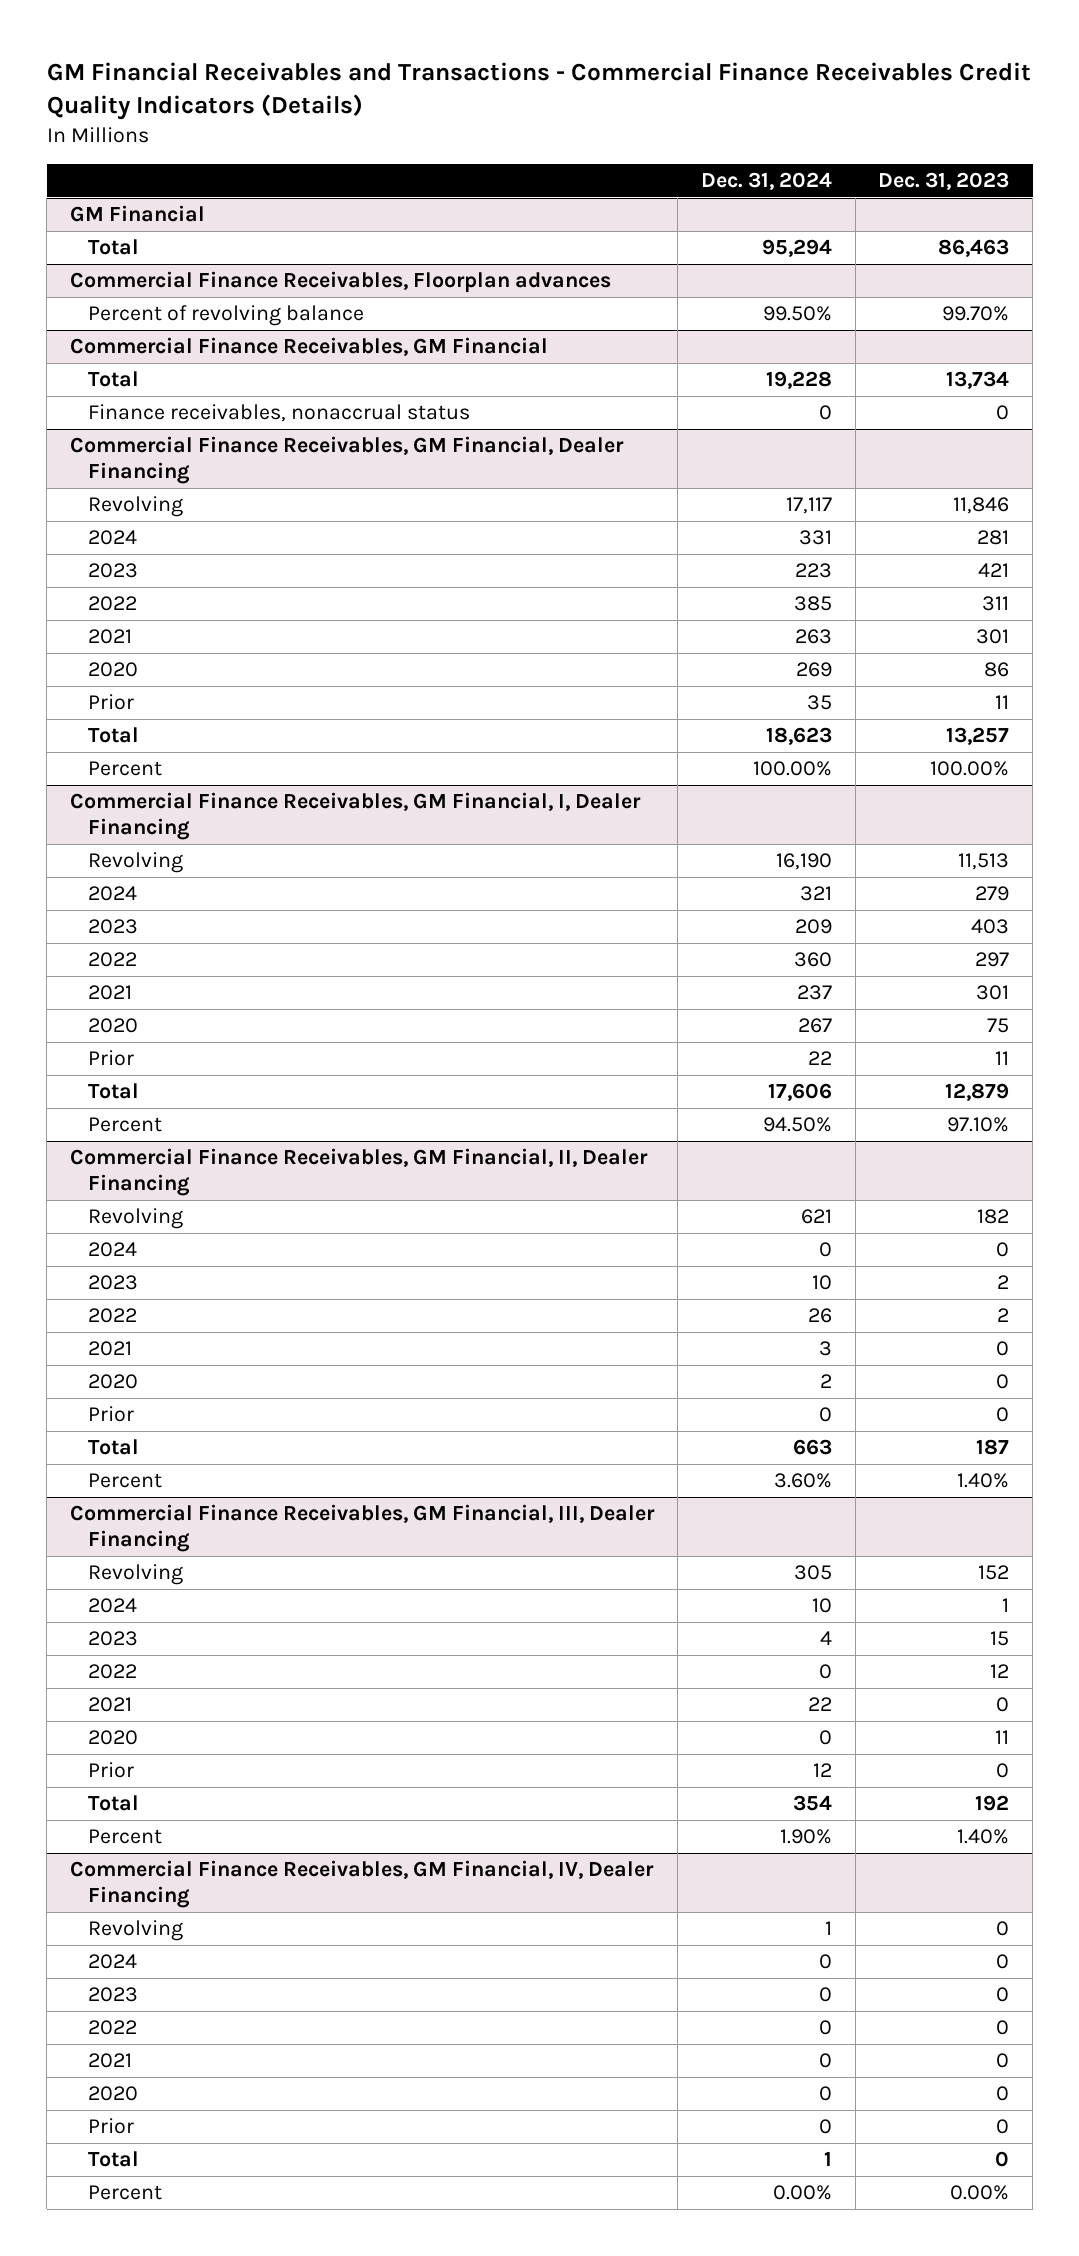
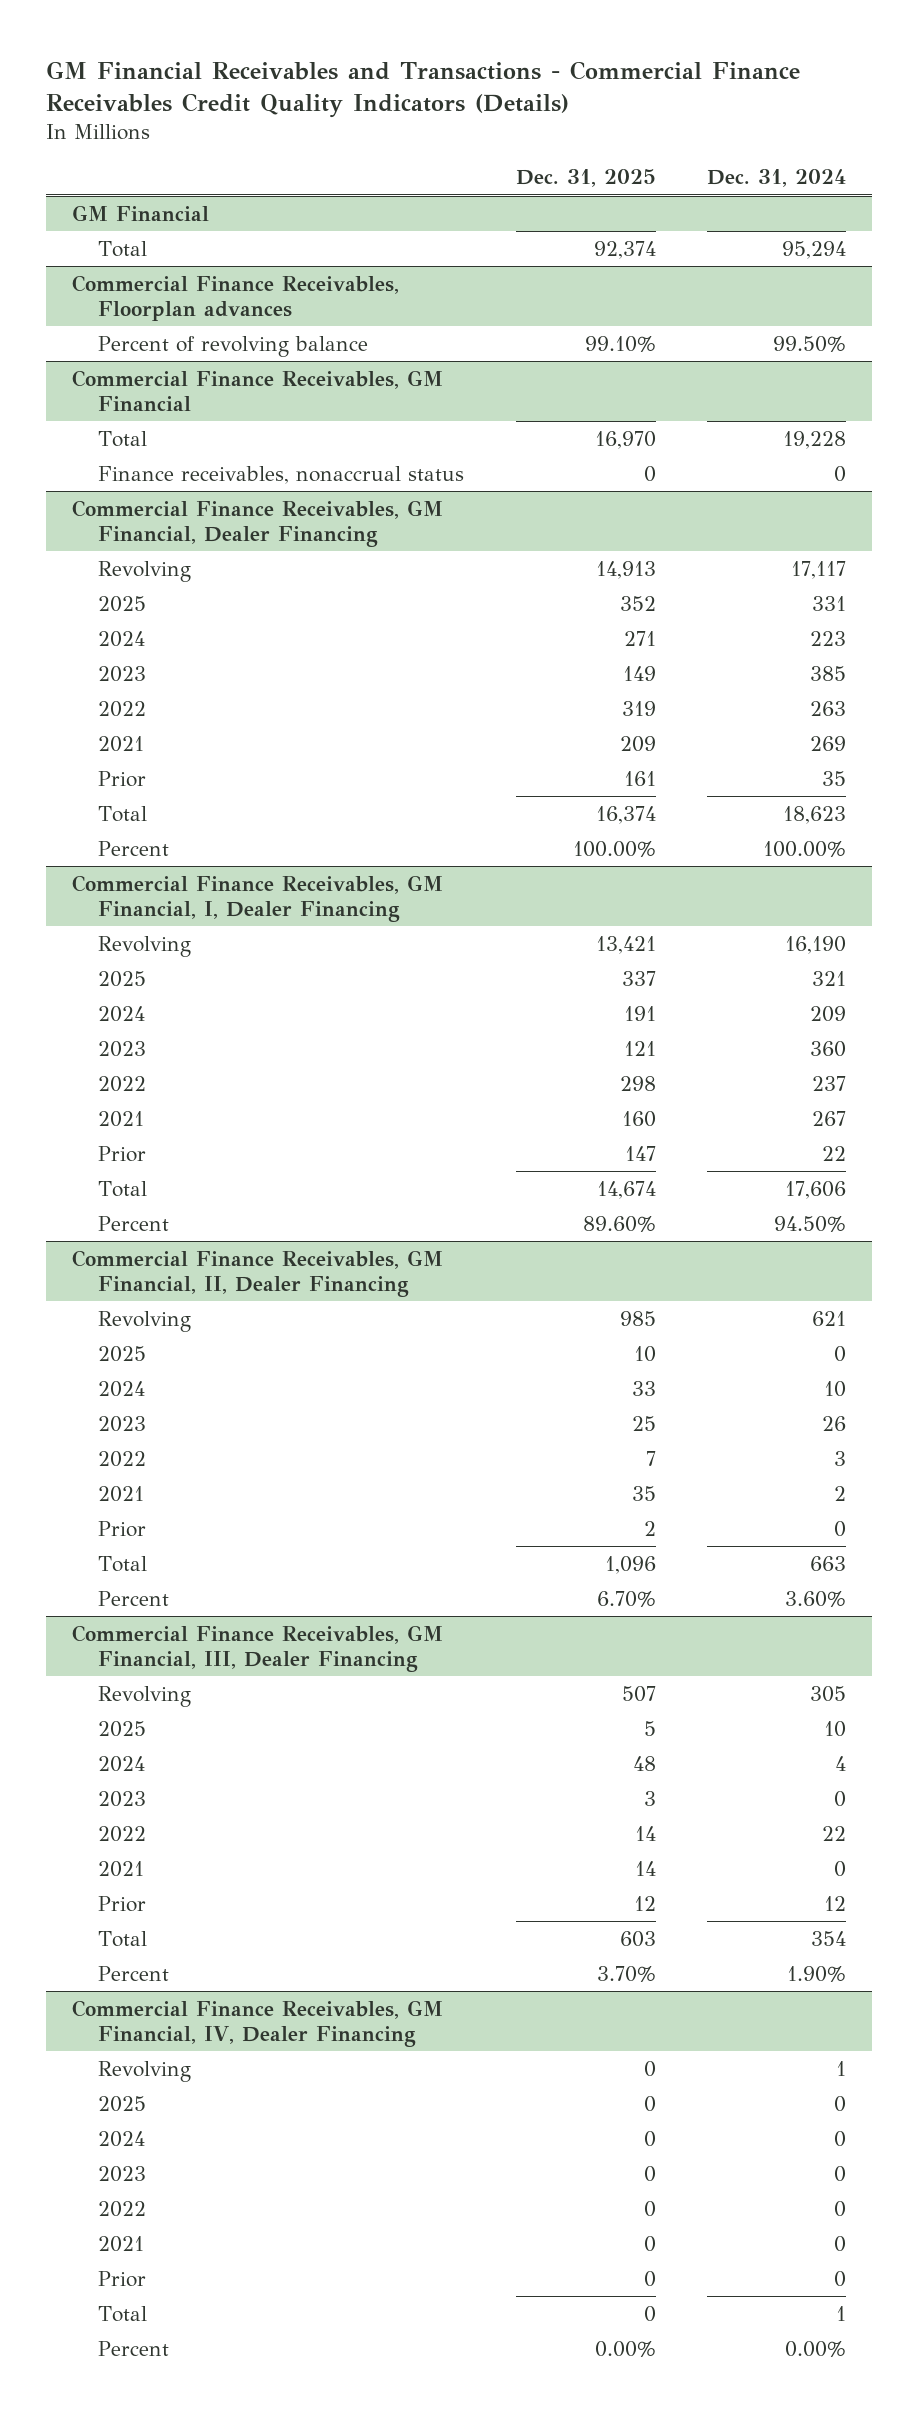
- | Dec. 31, 2024 | Dec. 31, 2023
+ | Dec. 31, 2025 | Dec. 31, 2024
@ Commercial Finance Receivables, GM Financial, Dealer Financing
- 2024 | 331 | 281
- 2023 | 223 | 421
- 2022 | 385 | 311
- 2021 | 263 | 301
- 2020 | 269 | 86
+ 2025 | 352 | 331
+ 2024 | 271 | 223
+ 2023 | 149 | 385
+ 2022 | 319 | 263
+ 2021 | 209 | 269
@ Commercial Finance Receivables, GM Financial, I, Dealer Financing
- 2024 | 321 | 279
- 2023 | 209 | 403
- 2022 | 360 | 297
- 2021 | 237 | 301
- 2020 | 267 | 75
+ 2025 | 337 | 321
+ 2024 | 191 | 209
+ 2023 | 121 | 360
+ 2022 | 298 | 237
+ 2021 | 160 | 267
@ Commercial Finance Receivables, GM Financial, II, Dealer Financing
- 2024 | 0 | 0
- 2023 | 10 | 2
- 2022 | 26 | 2
- 2021 | 3 | 0
- 2020 | 2 | 0
+ 2025 | 10 | 0
+ 2024 | 33 | 10
+ 2023 | 25 | 26
+ 2022 | 7 | 3
+ 2021 | 35 | 2
@ Commercial Finance Receivables, GM Financial, III, Dealer Financing
- 2024 | 10 | 1
- 2023 | 4 | 15
- 2022 | 0 | 12
- 2021 | 22 | 0
- 2020 | 0 | 11
+ 2025 | 5 | 10
+ 2024 | 48 | 4
+ 2023 | 3 | 0
+ 2022 | 14 | 22
+ 2021 | 14 | 0
@ Commercial Finance Receivables, GM Financial, IV, Dealer Financing
+ 2025 | 0 | 0
- 2020 | 0 | 0

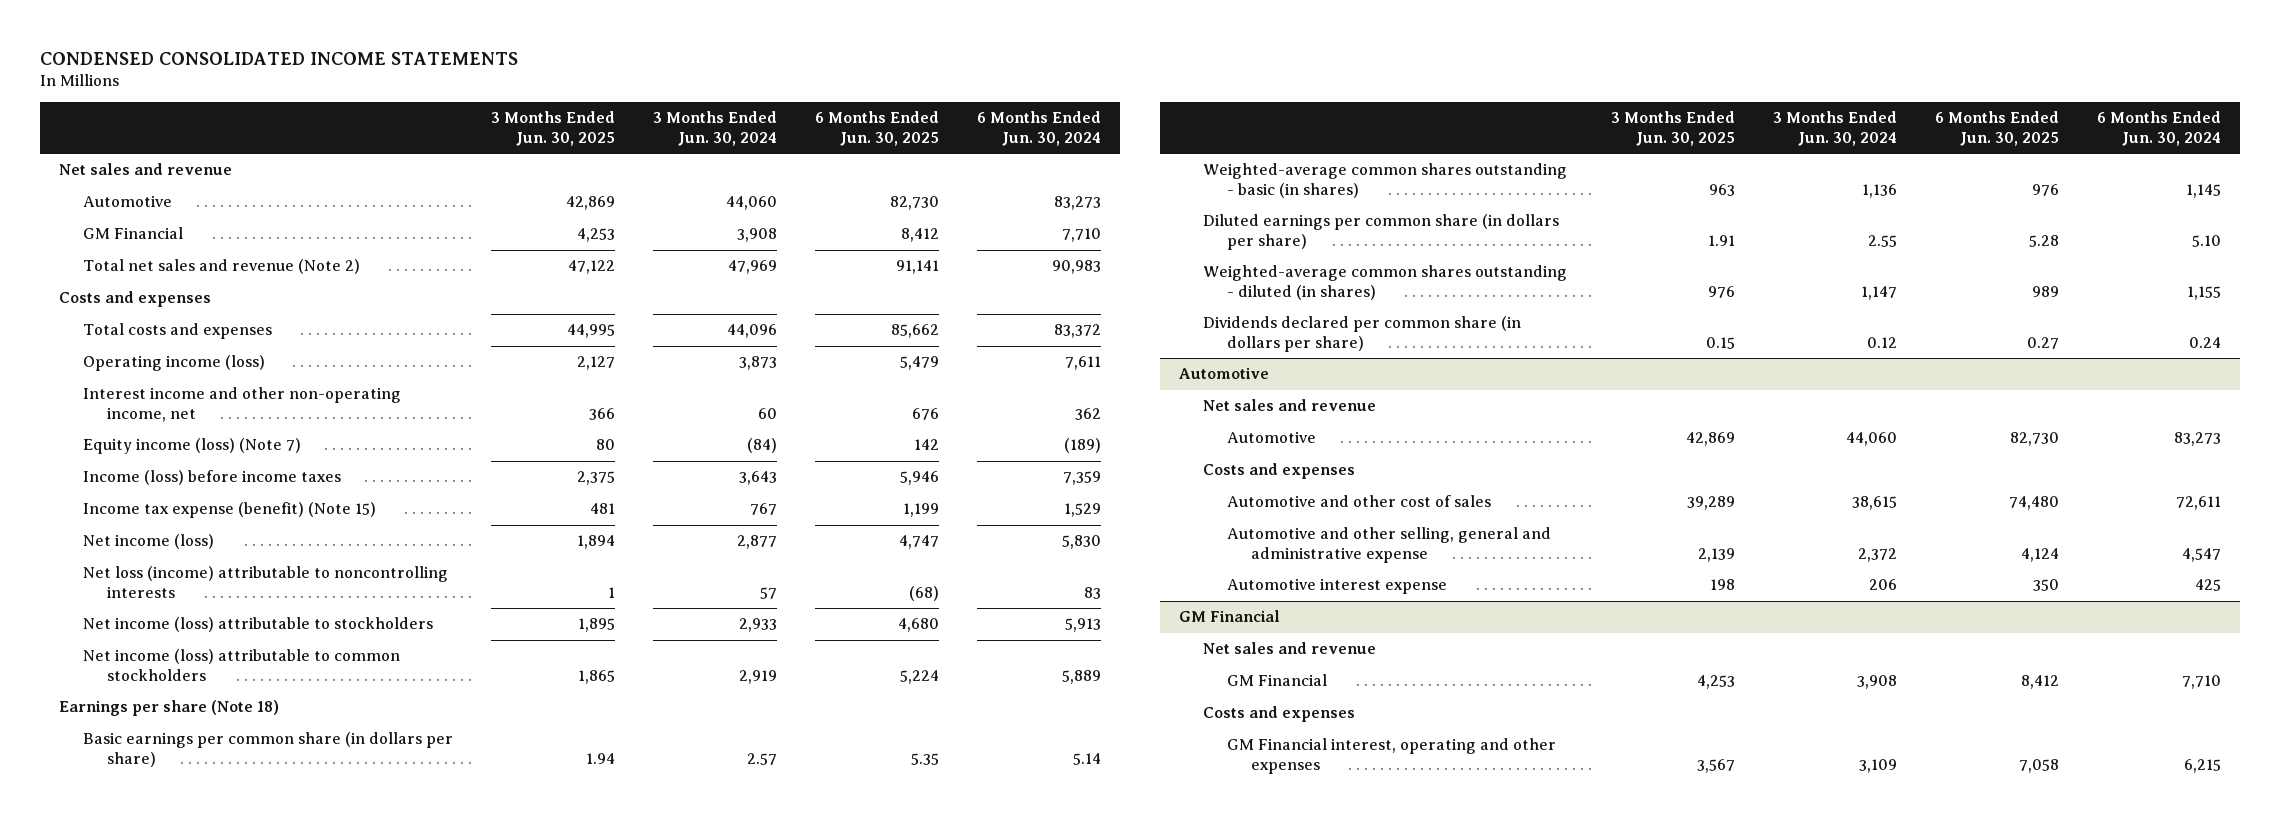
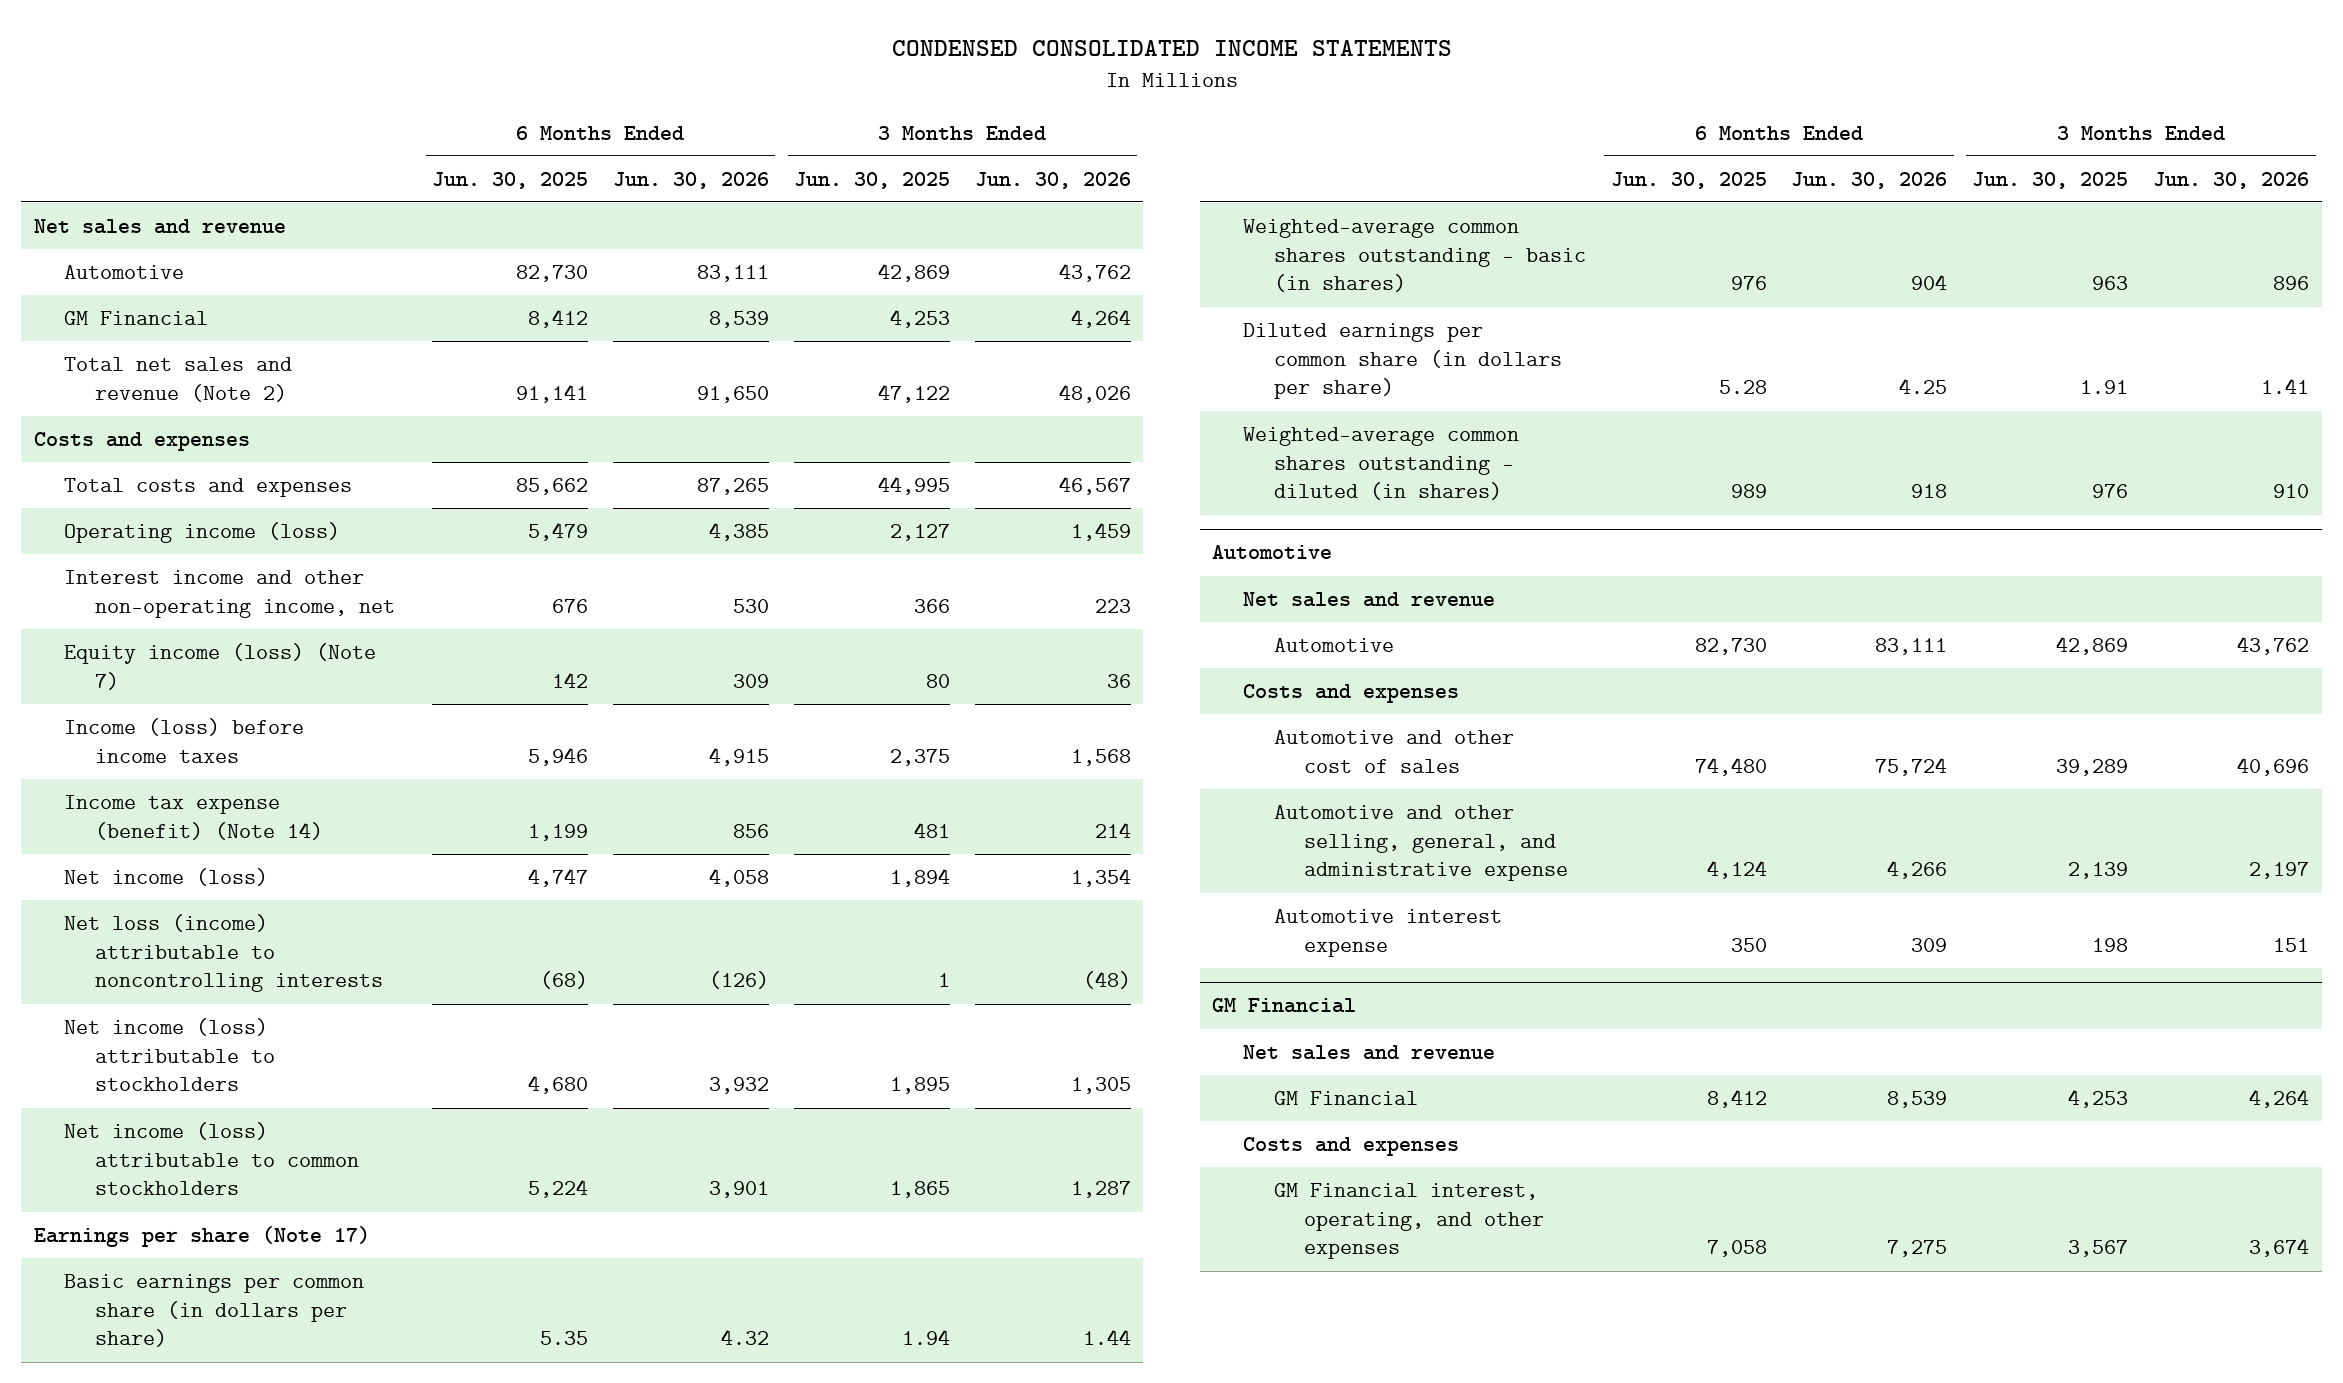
- | 3 Months Ended Jun. 30, 2025 | 3 Months Ended Jun. 30, 2024 | 6 Months Ended Jun. 30, 2025 | 6 Months Ended Jun. 30, 2024
+ | 6 Months Ended Jun. 30, 2025 | 6 Months Ended Jun. 30, 2026 | 3 Months Ended Jun. 30, 2025 | 3 Months Ended Jun. 30, 2026
- Income tax expense (benefit) (Note 15) | 481 | 767 | 1,199 | 1,529
+ Income tax expense (benefit) (Note 14) | 1,199 | 856 | 481 | 214
- Earnings per share (Note 18)
+ Earnings per share (Note 17)
- Dividends declared per common share (in dollars per share) | 0.15 | 0.12 | 0.27 | 0.24
@ Automotive
- Automotive and other selling, general and administrative expense | 2,139 | 2,372 | 4,124 | 4,547
+ Automotive and other selling, general, and administrative expense | 4,124 | 4,266 | 2,139 | 2,197
@ GM Financial
- GM Financial interest, operating and other expenses | 3,567 | 3,109 | 7,058 | 6,215
+ GM Financial interest, operating, and other expenses | 7,058 | 7,275 | 3,567 | 3,674

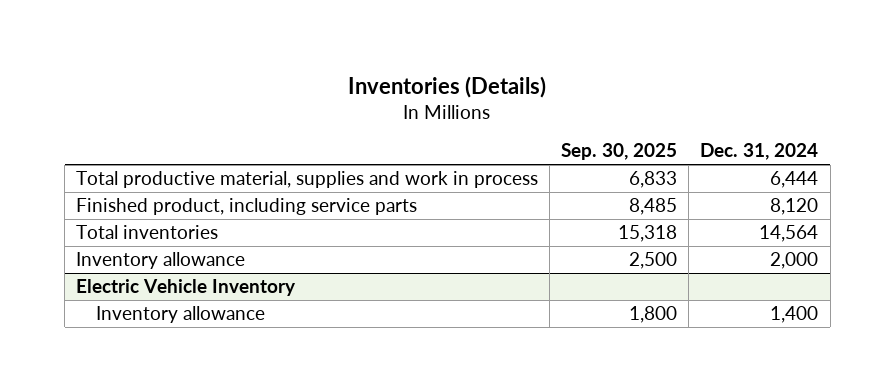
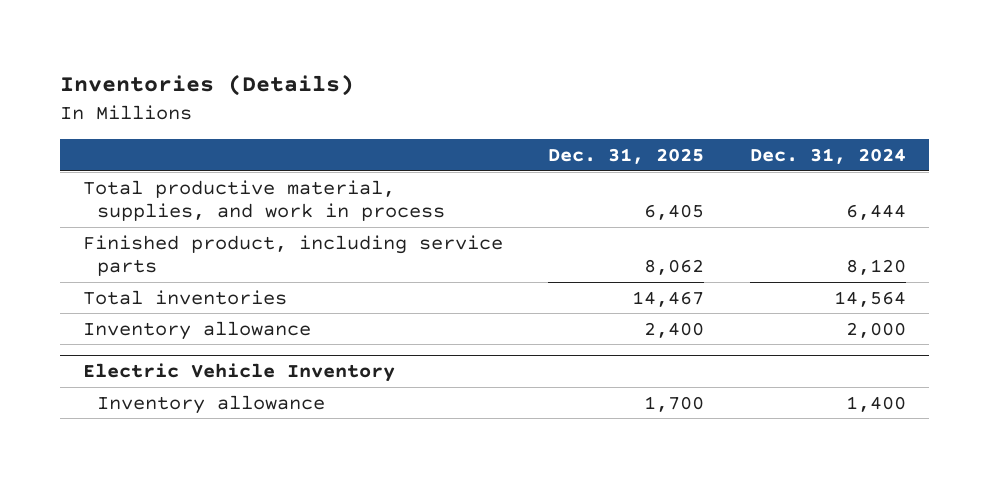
- | Sep. 30, 2025 | Dec. 31, 2024
+ | Dec. 31, 2025 | Dec. 31, 2024
- Total productive material, supplies and work in process | 6,833 | 6,444
+ Total productive material, supplies, and work in process | 6,405 | 6,444

